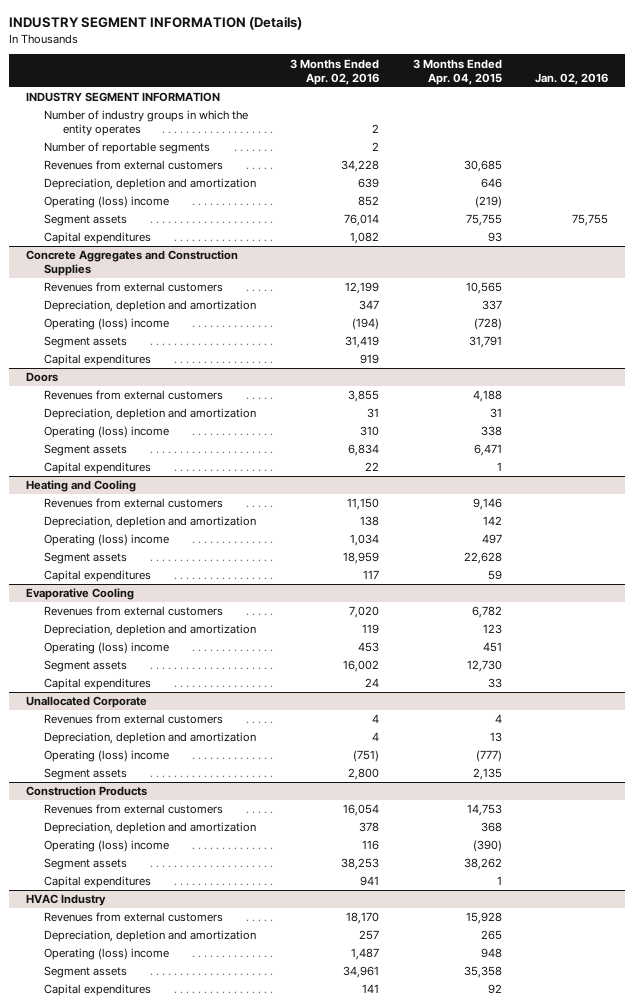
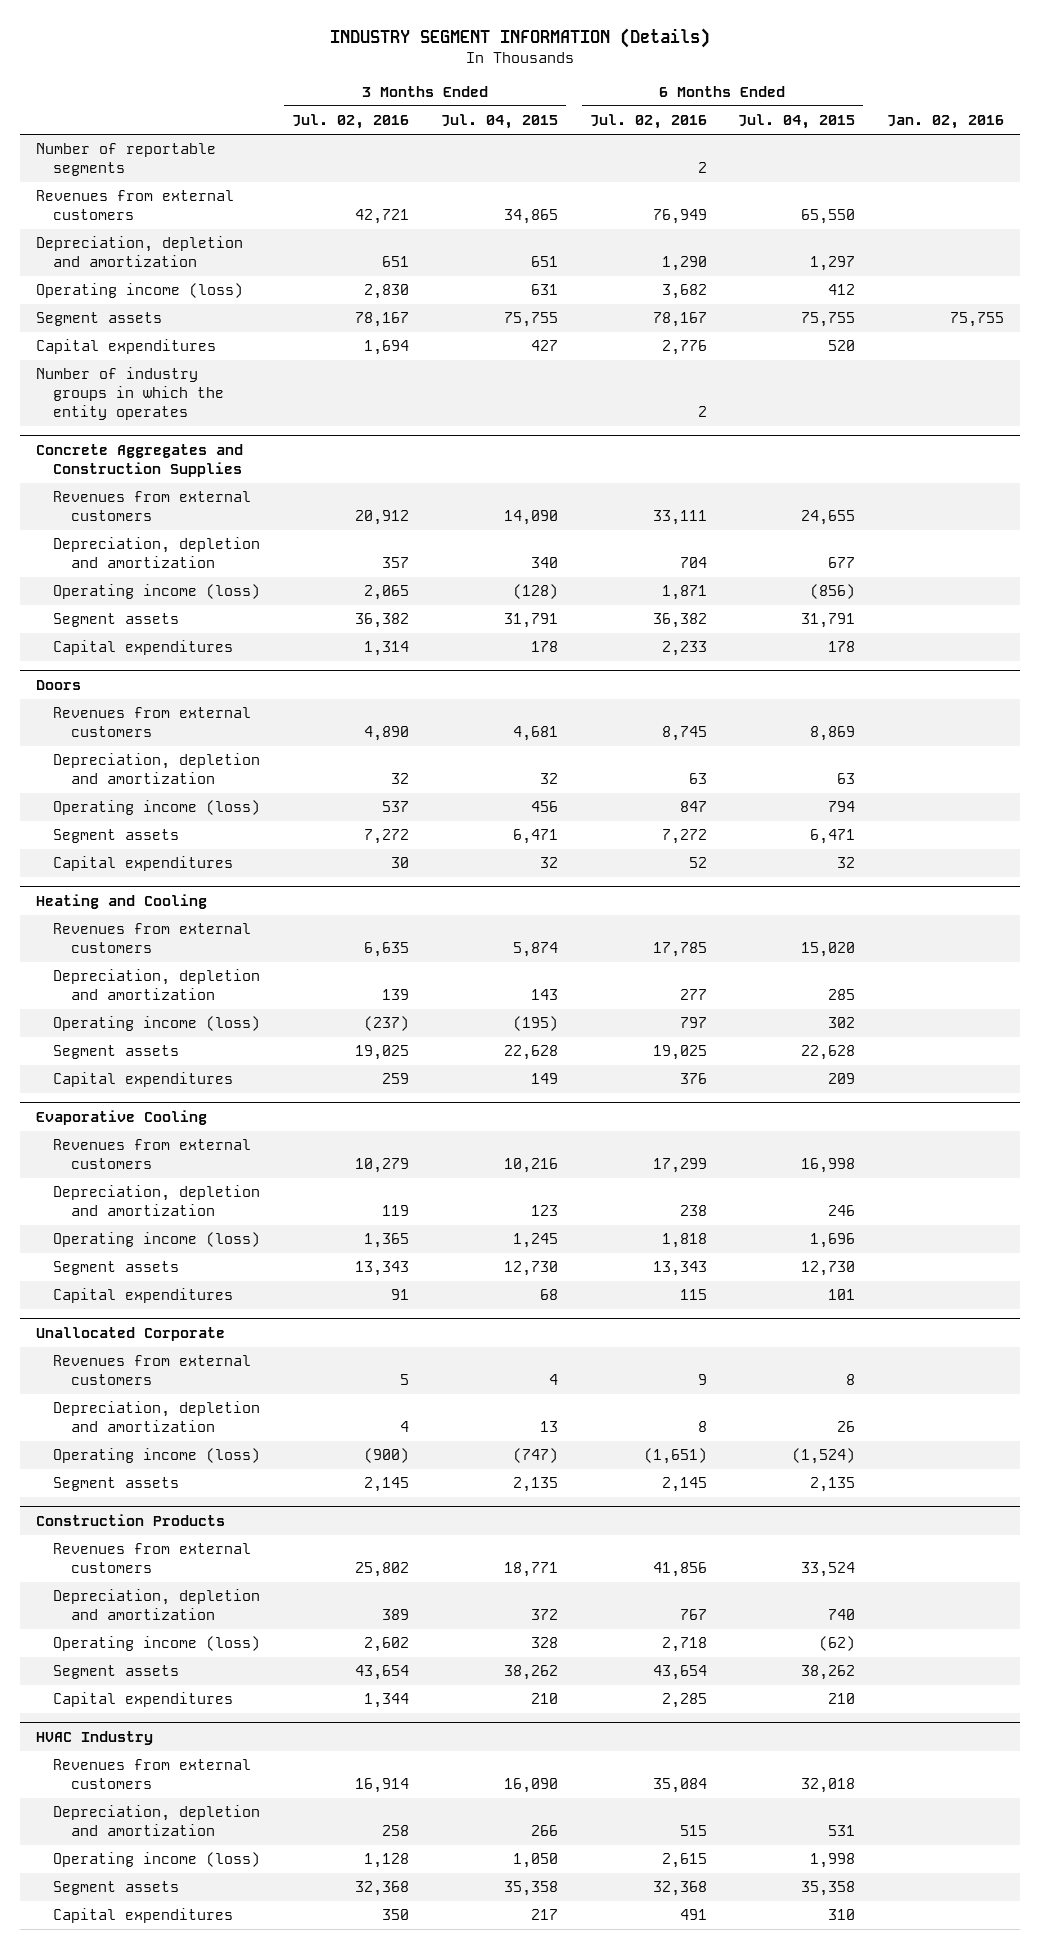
- | 3 Months Ended Apr. 02, 2016 | 3 Months Ended Apr. 04, 2015 | Jan. 02, 2016
+ | 3 Months Ended Jul. 02, 2016 | 3 Months Ended Jul. 04, 2015 | 6 Months Ended Jul. 02, 2016 | 6 Months Ended Jul. 04, 2015 | Jan. 02, 2016
- INDUSTRY SEGMENT INFORMATION
- Operating (loss) income | 852 | (219) |
+ Operating income (loss) | 2,830 | 631 | 3,682 | 412 |
moved down: Number of industry groups in which the entity operates | | | 2 | |
@ Concrete Aggregates and Construction Supplies
- Operating (loss) income | (194) | (728) |
+ Operating income (loss) | 2,065 | (128) | 1,871 | (856) |
@ Doors
- Operating (loss) income | 310 | 338 |
+ Operating income (loss) | 537 | 456 | 847 | 794 |
@ Heating and Cooling
- Operating (loss) income | 1,034 | 497 |
+ Operating income (loss) | (237) | (195) | 797 | 302 |
@ Evaporative Cooling
- Operating (loss) income | 453 | 451 |
+ Operating income (loss) | 1,365 | 1,245 | 1,818 | 1,696 |
@ Unallocated Corporate
- Operating (loss) income | (751) | (777) |
+ Operating income (loss) | (900) | (747) | (1,651) | (1,524) |
@ Construction Products
- Operating (loss) income | 116 | (390) |
+ Operating income (loss) | 2,602 | 328 | 2,718 | (62) |
@ HVAC Industry
- Operating (loss) income | 1,487 | 948 |
+ Operating income (loss) | 1,128 | 1,050 | 2,615 | 1,998 |

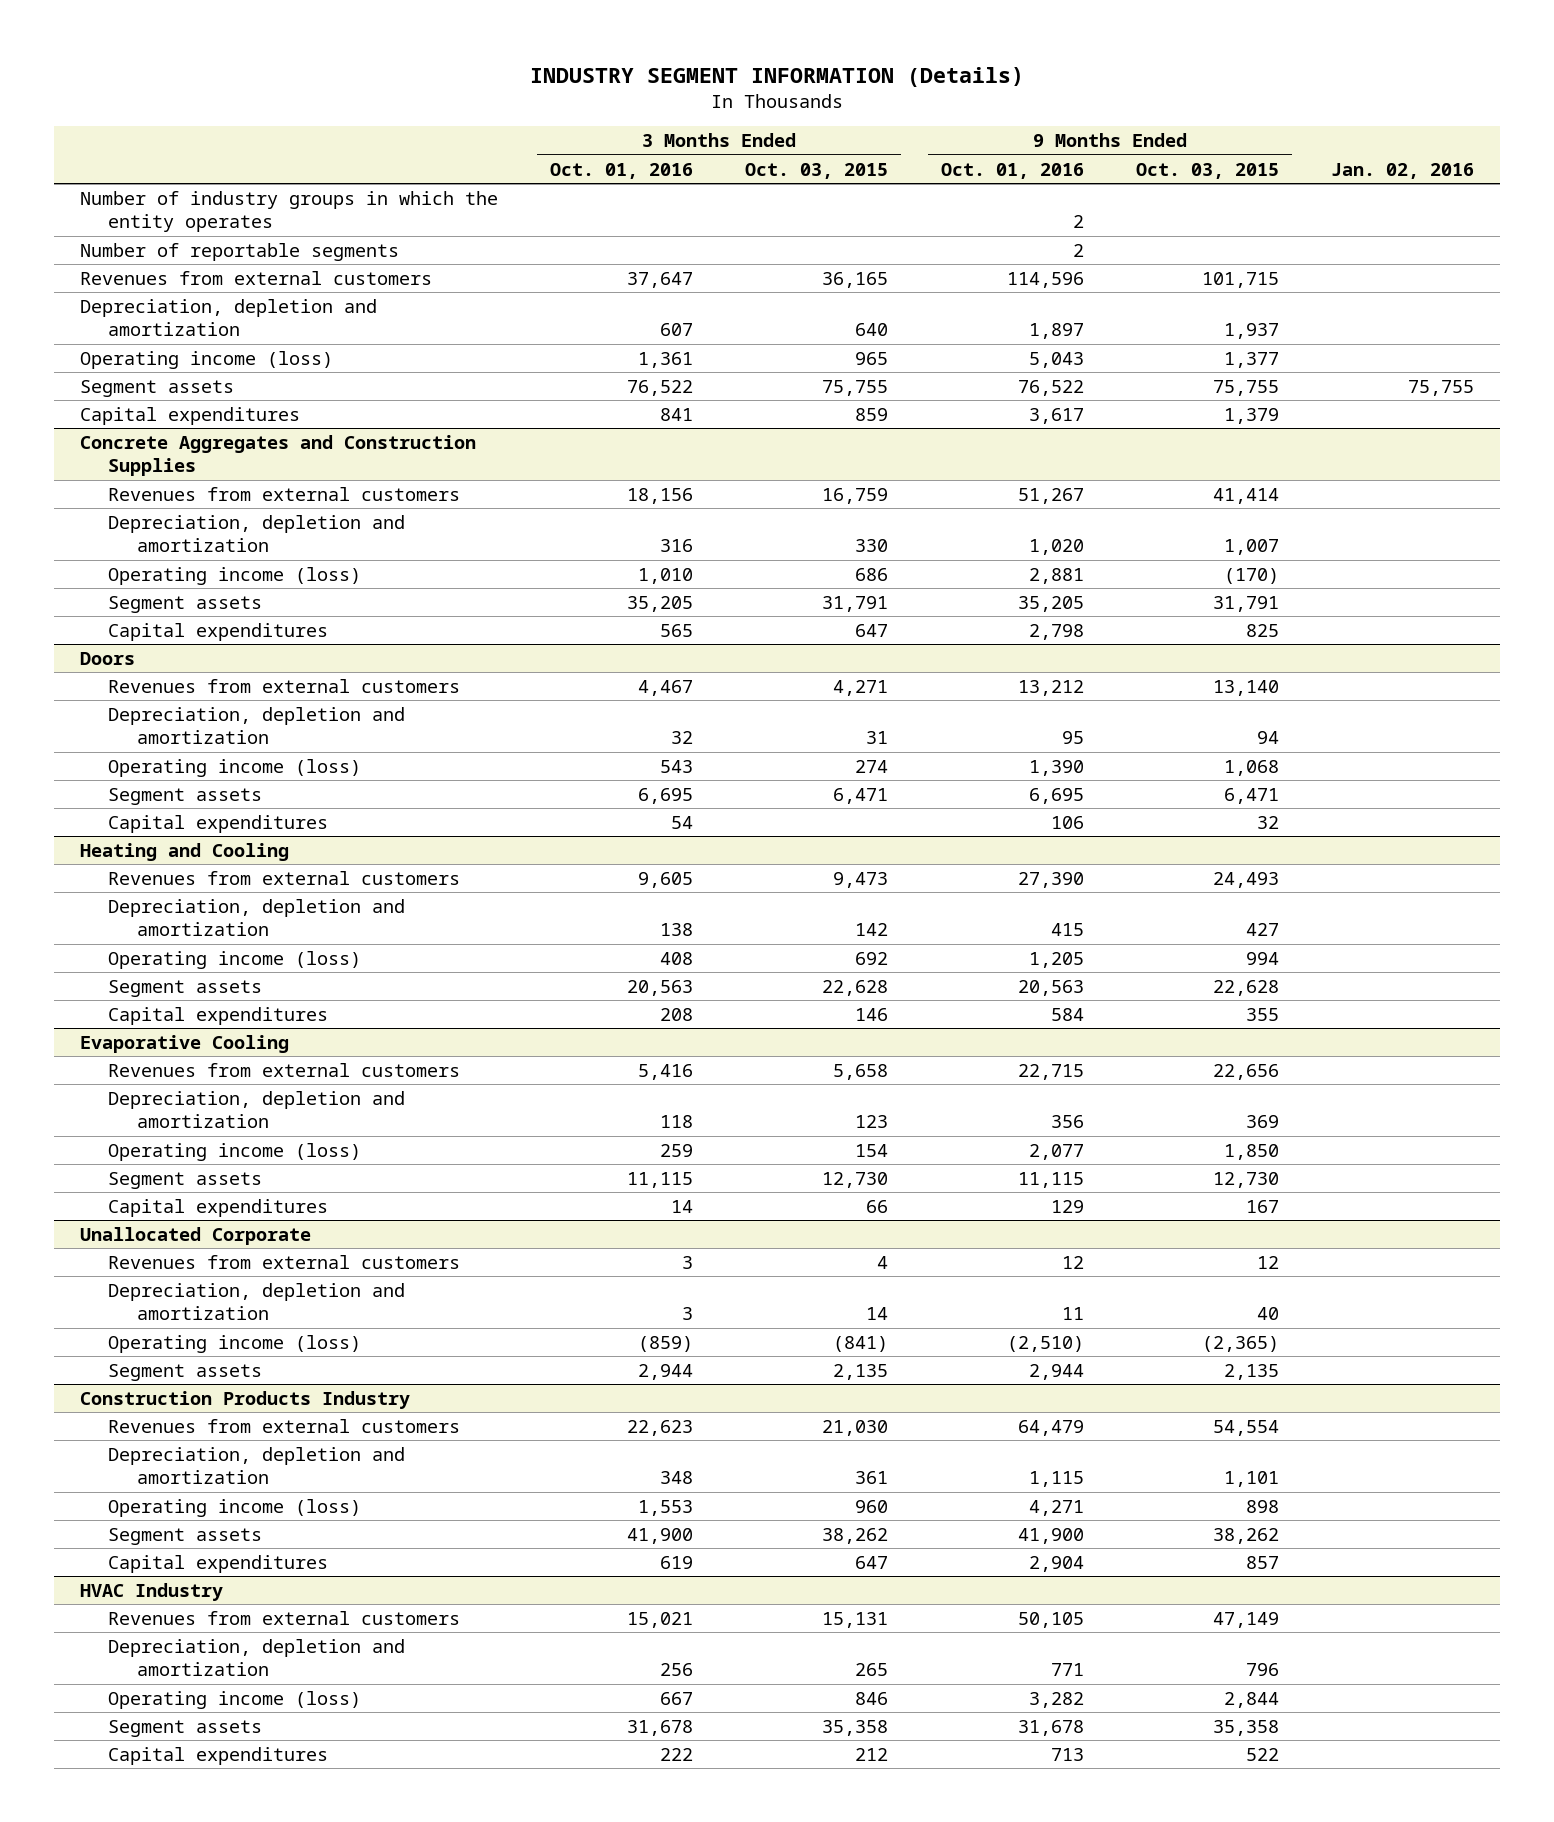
- | 3 Months Ended Jul. 02, 2016 | 3 Months Ended Jul. 04, 2015 | 6 Months Ended Jul. 02, 2016 | 6 Months Ended Jul. 04, 2015 | Jan. 02, 2016
+ | 3 Months Ended Oct. 01, 2016 | 3 Months Ended Oct. 03, 2015 | 9 Months Ended Oct. 01, 2016 | 9 Months Ended Oct. 03, 2015 | Jan. 02, 2016
moved up: Number of industry groups in which the entity operates | | | 2 | |
- Construction Products
+ Construction Products Industry

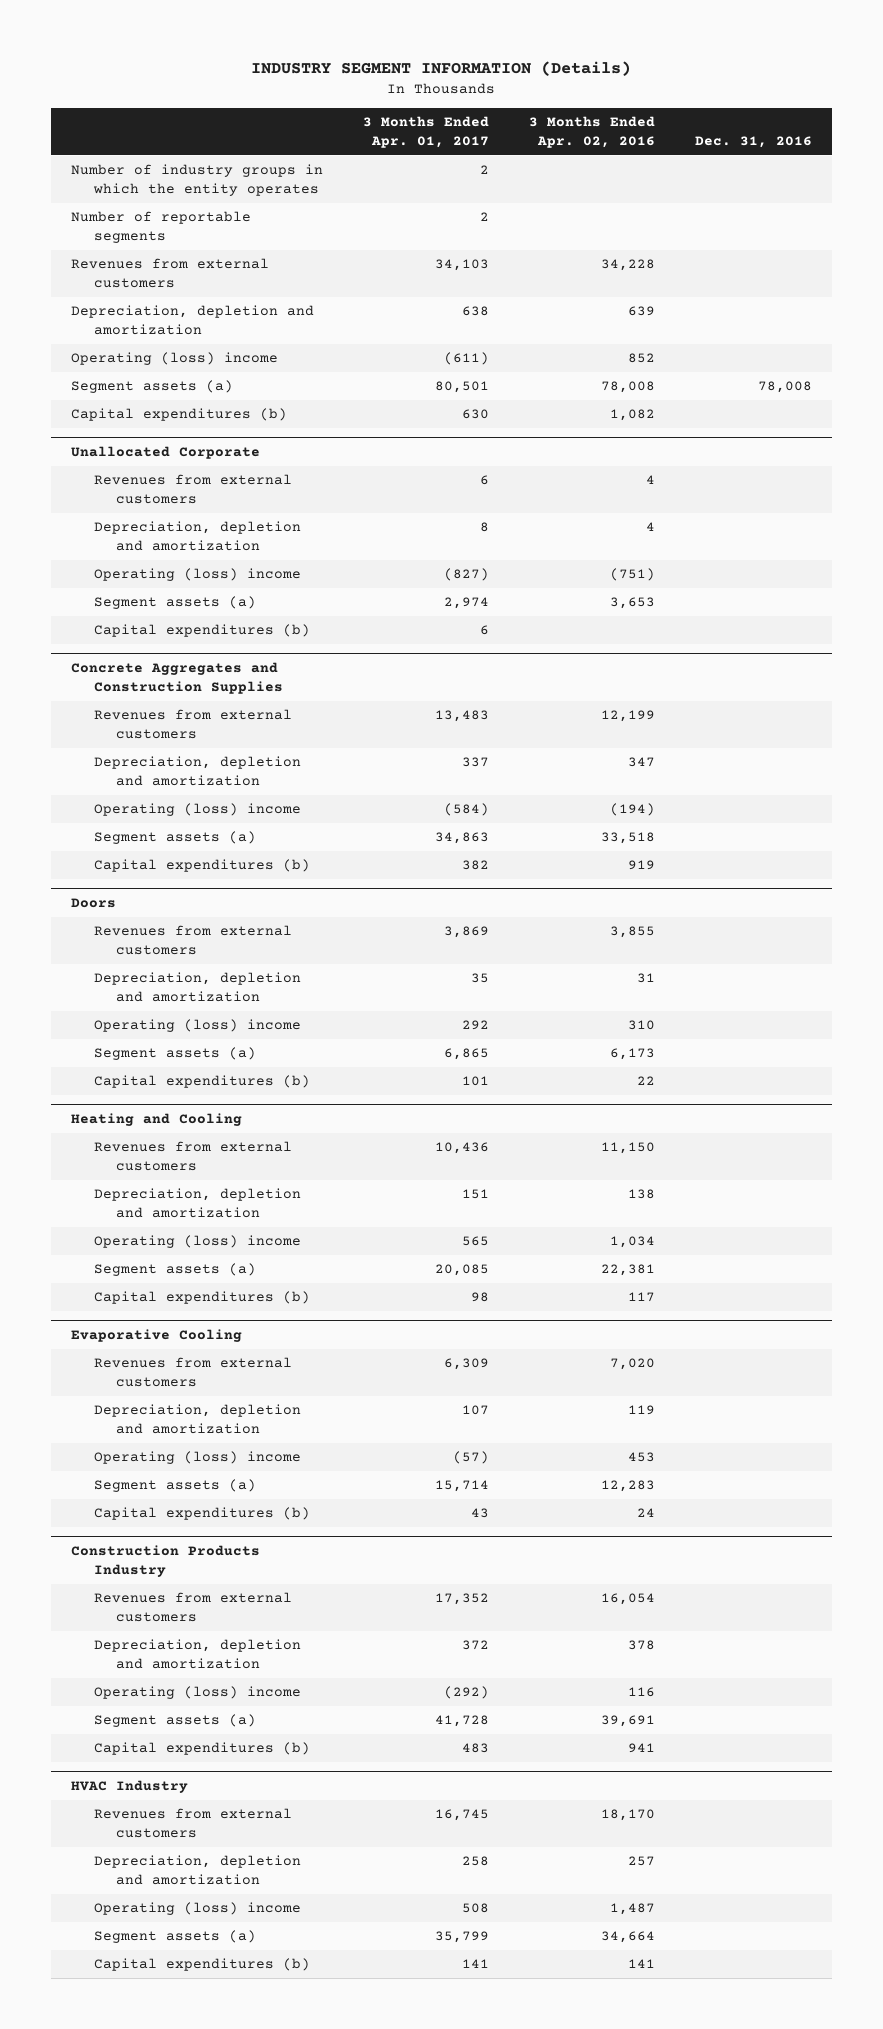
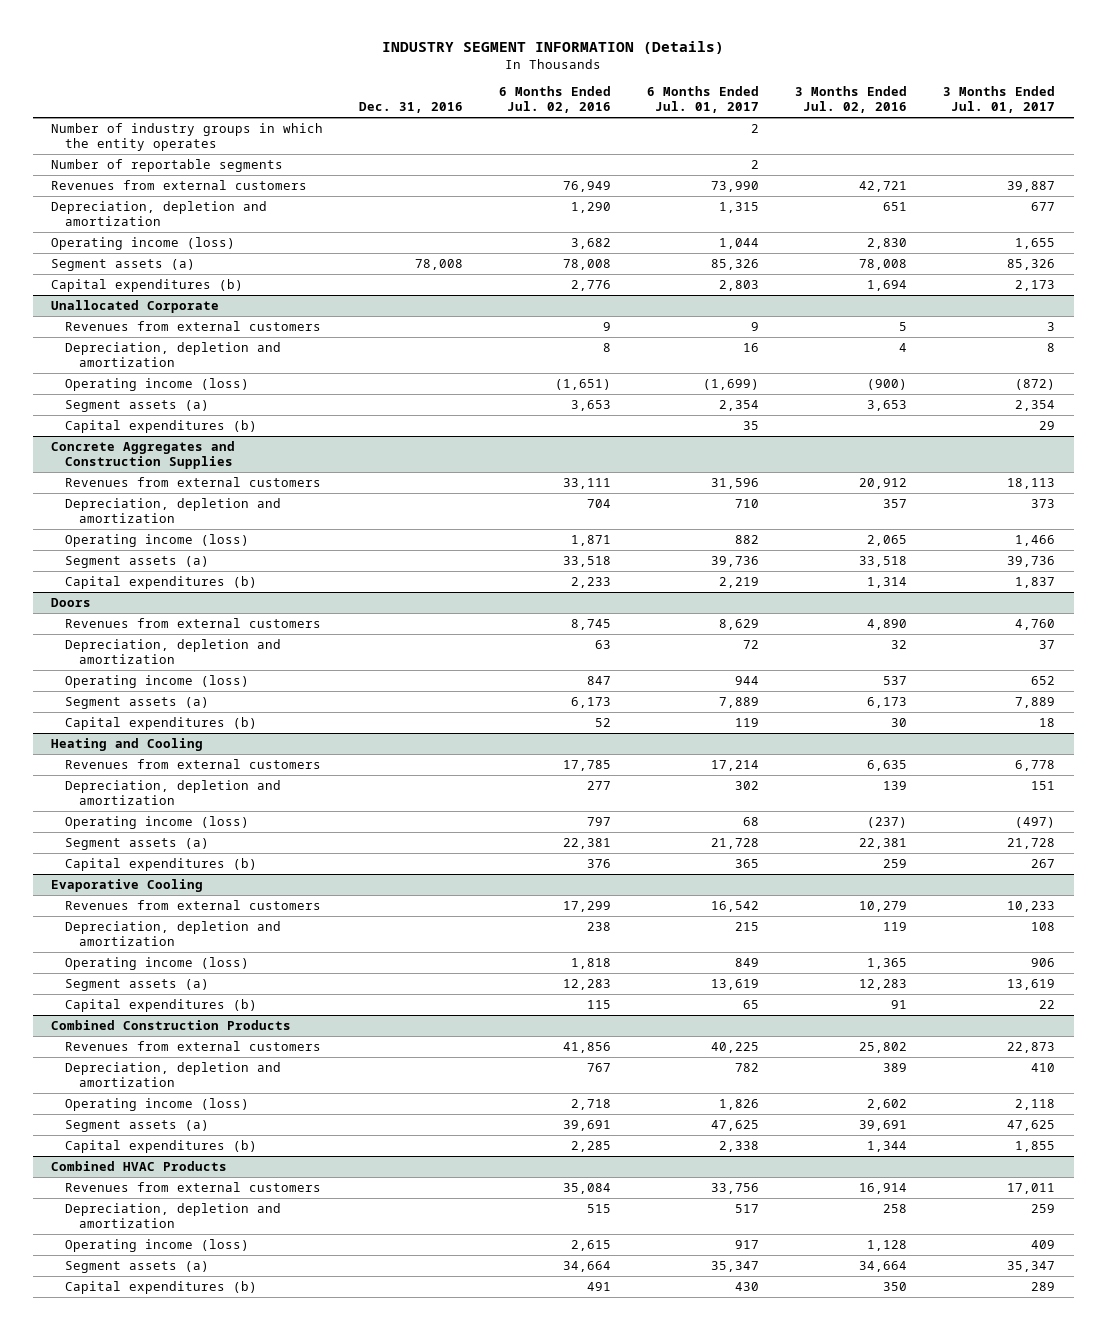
- | 3 Months Ended Apr. 01, 2017 | 3 Months Ended Apr. 02, 2016 | Dec. 31, 2016
+ | Dec. 31, 2016 | 6 Months Ended Jul. 02, 2016 | 6 Months Ended Jul. 01, 2017 | 3 Months Ended Jul. 02, 2016 | 3 Months Ended Jul. 01, 2017
- Operating (loss) income | (611) | 852 |
+ Operating income (loss) | | 3,682 | 1,044 | 2,830 | 1,655
@ Unallocated Corporate
- Operating (loss) income | (827) | (751) |
+ Operating income (loss) | | (1,651) | (1,699) | (900) | (872)
@ Concrete Aggregates and Construction Supplies
- Operating (loss) income | (584) | (194) |
+ Operating income (loss) | | 1,871 | 882 | 2,065 | 1,466
@ Doors
- Operating (loss) income | 292 | 310 |
+ Operating income (loss) | | 847 | 944 | 537 | 652
@ Heating and Cooling
- Operating (loss) income | 565 | 1,034 |
+ Operating income (loss) | | 797 | 68 | (237) | (497)
@ Evaporative Cooling
- Operating (loss) income | (57) | 453 |
+ Operating income (loss) | | 1,818 | 849 | 1,365 | 906
- Construction Products Industry
+ Combined Construction Products
- Operating (loss) income | (292) | 116 |
+ Operating income (loss) | | 2,718 | 1,826 | 2,602 | 2,118
- HVAC Industry
+ Combined HVAC Products
- Operating (loss) income | 508 | 1,487 |
+ Operating income (loss) | | 2,615 | 917 | 1,128 | 409

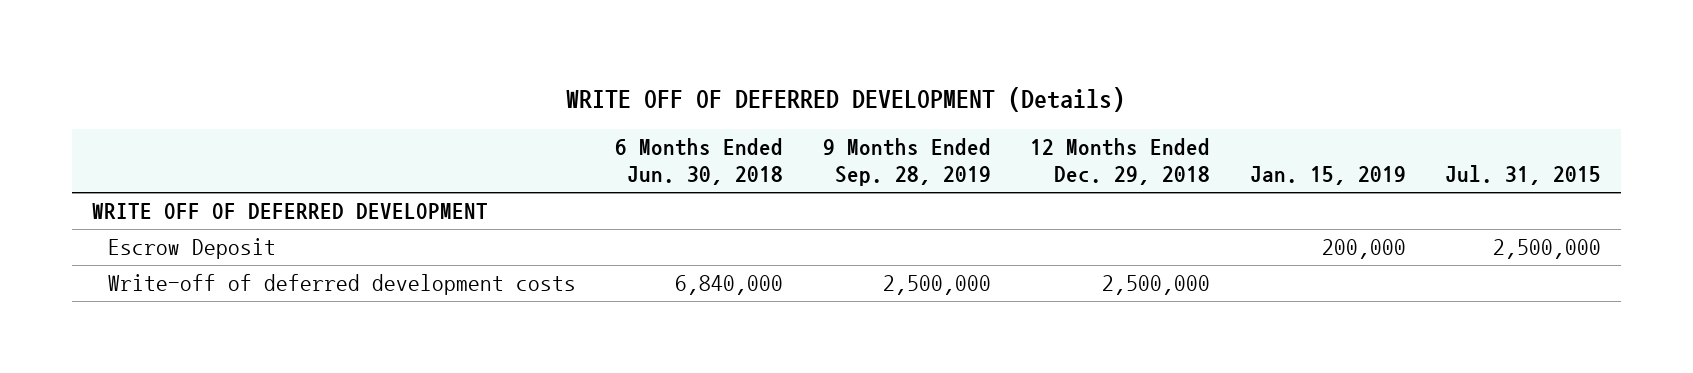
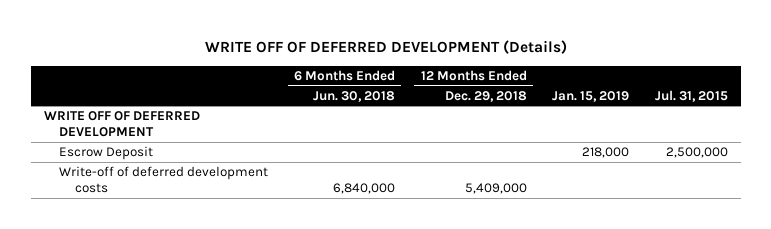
- | 6 Months Ended Jun. 30, 2018 | 9 Months Ended Sep. 28, 2019 | 12 Months Ended Dec. 29, 2018 | Jan. 15, 2019 | Jul. 31, 2015
+ | 6 Months Ended Jun. 30, 2018 | 12 Months Ended Dec. 29, 2018 | Jan. 15, 2019 | Jul. 31, 2015
- Escrow Deposit | | | | 200,000 | 2,500,000
- Write-off of deferred development costs | 6,840,000 | 2,500,000 | 2,500,000 | |
+ Escrow Deposit | | | 218,000 | 2,500,000
+ Write-off of deferred development costs | 6,840,000 | 5,409,000 | |

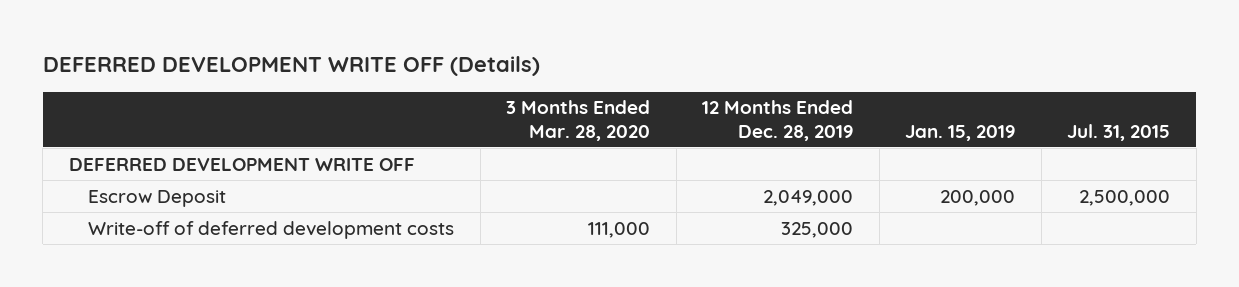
- WRITE OFF OF DEFERRED DEVELOPMENT (Details)
+ DEFERRED DEVELOPMENT WRITE OFF (Details)
- | 6 Months Ended Jun. 30, 2018 | 12 Months Ended Dec. 29, 2018 | Jan. 15, 2019 | Jul. 31, 2015
+ | 3 Months Ended Mar. 28, 2020 | 12 Months Ended Dec. 28, 2019 | Jan. 15, 2019 | Jul. 31, 2015
- WRITE OFF OF DEFERRED DEVELOPMENT
- Escrow Deposit | | | 218,000 | 2,500,000
+ DEFERRED DEVELOPMENT WRITE OFF
+ Escrow Deposit | | 2,049,000 | 200,000 | 2,500,000

